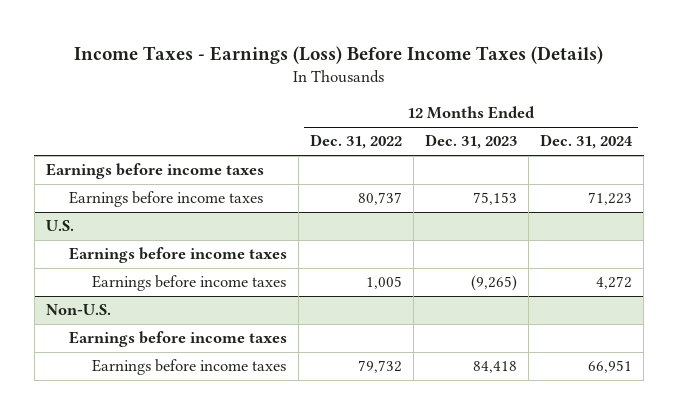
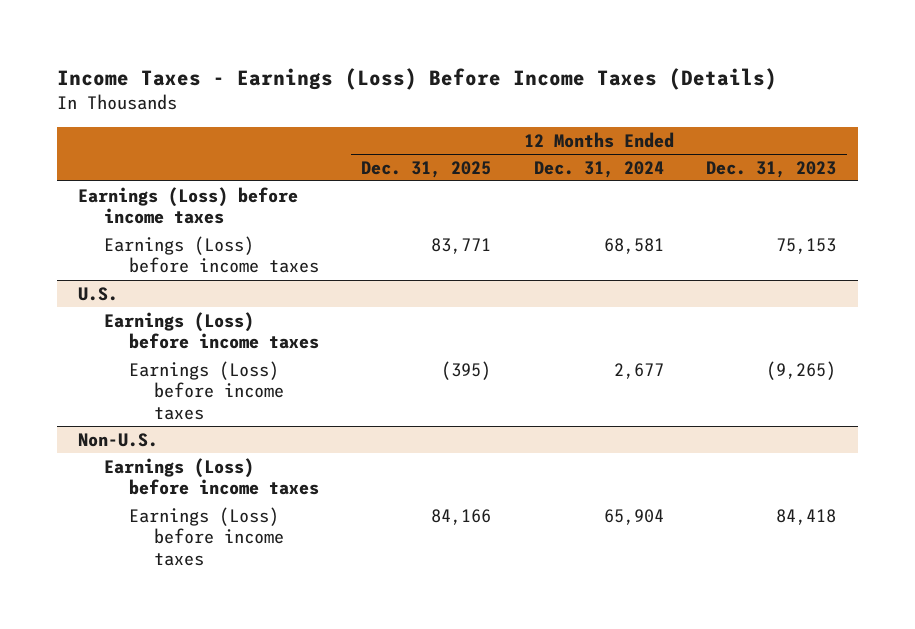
- | 12 Months Ended Dec. 31, 2022 | 12 Months Ended Dec. 31, 2023 | 12 Months Ended Dec. 31, 2024
+ | 12 Months Ended Dec. 31, 2025 | 12 Months Ended Dec. 31, 2024 | 12 Months Ended Dec. 31, 2023
- Earnings before income taxes
- Earnings before income taxes | 80,737 | 75,153 | 71,223
+ Earnings (Loss) before income taxes
+ Earnings (Loss) before income taxes | 83,771 | 68,581 | 75,153
@ U.S.
- Earnings before income taxes
- Earnings before income taxes | 1,005 | (9,265) | 4,272
+ Earnings (Loss) before income taxes
+ Earnings (Loss) before income taxes | (395) | 2,677 | (9,265)
@ Non-U.S.
- Earnings before income taxes
- Earnings before income taxes | 79,732 | 84,418 | 66,951
+ Earnings (Loss) before income taxes
+ Earnings (Loss) before income taxes | 84,166 | 65,904 | 84,418

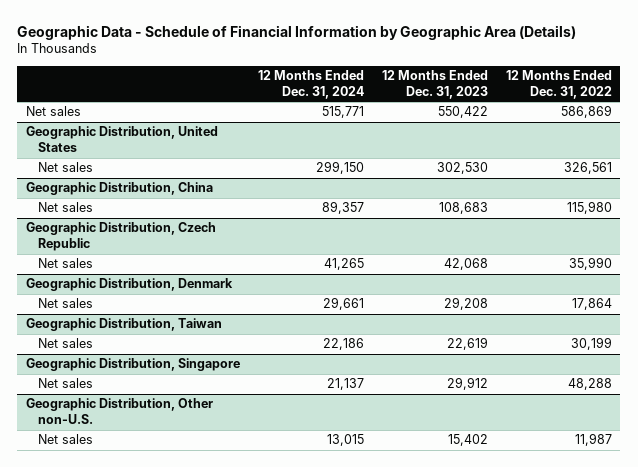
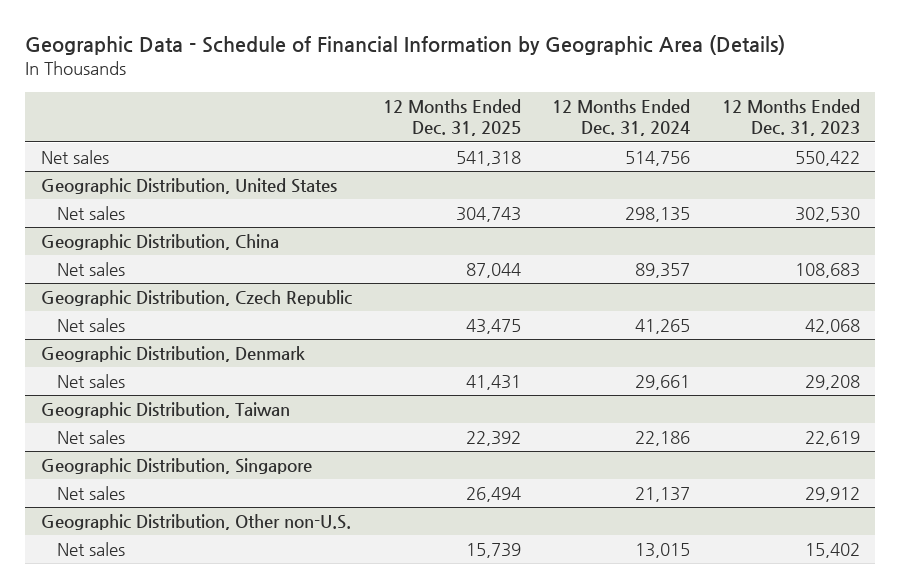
- | 12 Months Ended Dec. 31, 2024 | 12 Months Ended Dec. 31, 2023 | 12 Months Ended Dec. 31, 2022
+ | 12 Months Ended Dec. 31, 2025 | 12 Months Ended Dec. 31, 2024 | 12 Months Ended Dec. 31, 2023
- Net sales | 515,771 | 550,422 | 586,869
+ Net sales | 541,318 | 514,756 | 550,422
@ Geographic Distribution, United States
- Net sales | 299,150 | 302,530 | 326,561
+ Net sales | 304,743 | 298,135 | 302,530

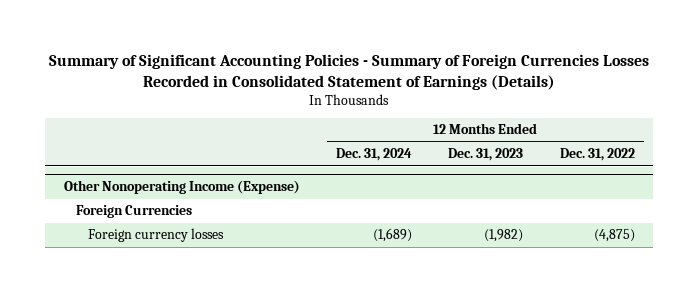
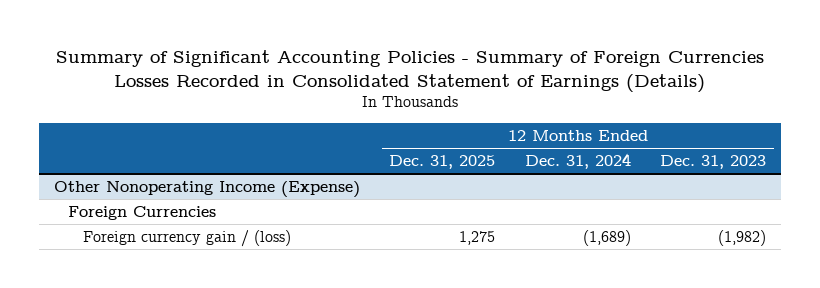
- | 12 Months Ended Dec. 31, 2024 | 12 Months Ended Dec. 31, 2023 | 12 Months Ended Dec. 31, 2022
+ | 12 Months Ended Dec. 31, 2025 | 12 Months Ended Dec. 31, 2024 | 12 Months Ended Dec. 31, 2023
@ Other Nonoperating Income (Expense)
- Foreign currency losses | (1,689) | (1,982) | (4,875)
+ Foreign currency gain / (loss) | 1,275 | (1,689) | (1,982)

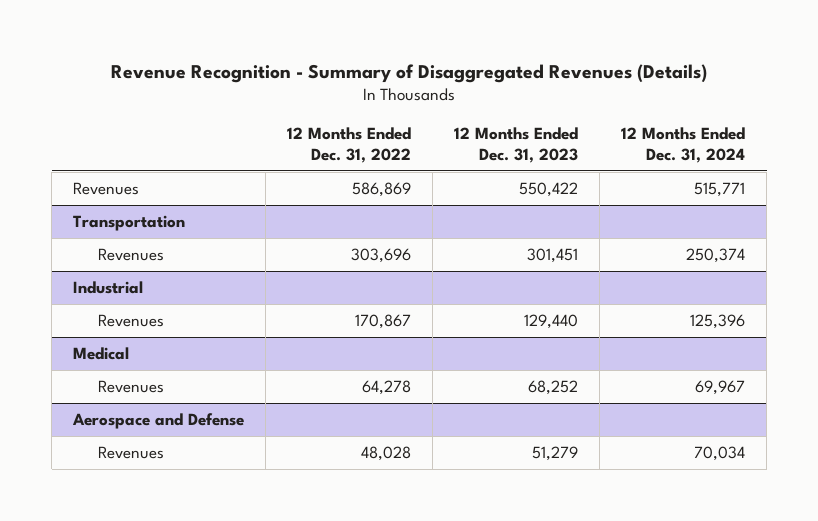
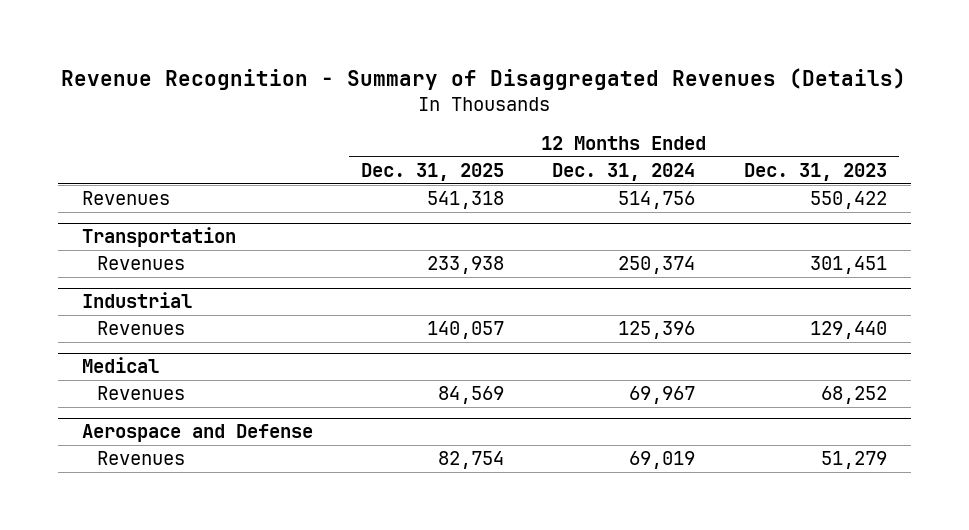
- | 12 Months Ended Dec. 31, 2022 | 12 Months Ended Dec. 31, 2023 | 12 Months Ended Dec. 31, 2024
+ | 12 Months Ended Dec. 31, 2025 | 12 Months Ended Dec. 31, 2024 | 12 Months Ended Dec. 31, 2023
- Revenues | 586,869 | 550,422 | 515,771
+ Revenues | 541,318 | 514,756 | 550,422
@ Aerospace and Defense
- Revenues | 48,028 | 51,279 | 70,034
+ Revenues | 82,754 | 69,019 | 51,279

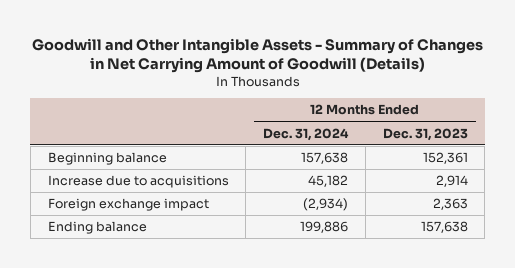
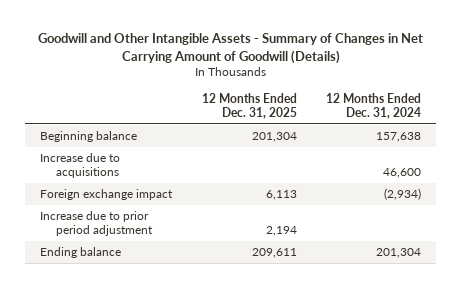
- | 12 Months Ended Dec. 31, 2024 | 12 Months Ended Dec. 31, 2023
+ | 12 Months Ended Dec. 31, 2025 | 12 Months Ended Dec. 31, 2024
- Increase due to acquisitions | 45,182 | 2,914
+ Increase due to acquisitions | | 46,600
- Ending balance | 199,886 | 157,638
+ Increase due to prior period adjustment | 2,194 |
+ Ending balance | 209,611 | 201,304

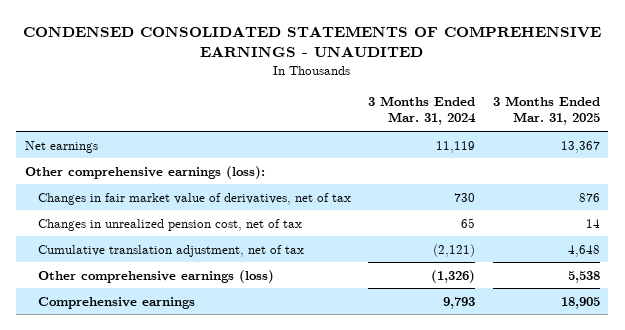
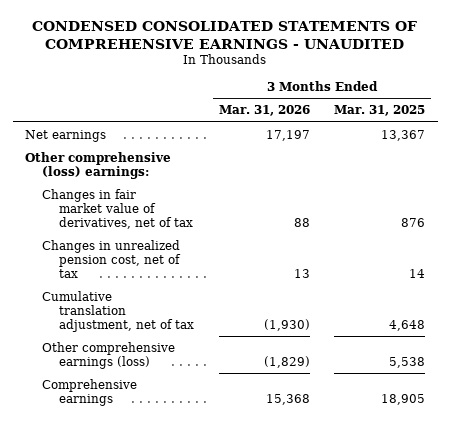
- | 3 Months Ended Mar. 31, 2024 | 3 Months Ended Mar. 31, 2025
+ | 3 Months Ended Mar. 31, 2026 | 3 Months Ended Mar. 31, 2025
- Other comprehensive earnings (loss):
+ Other comprehensive (loss) earnings:

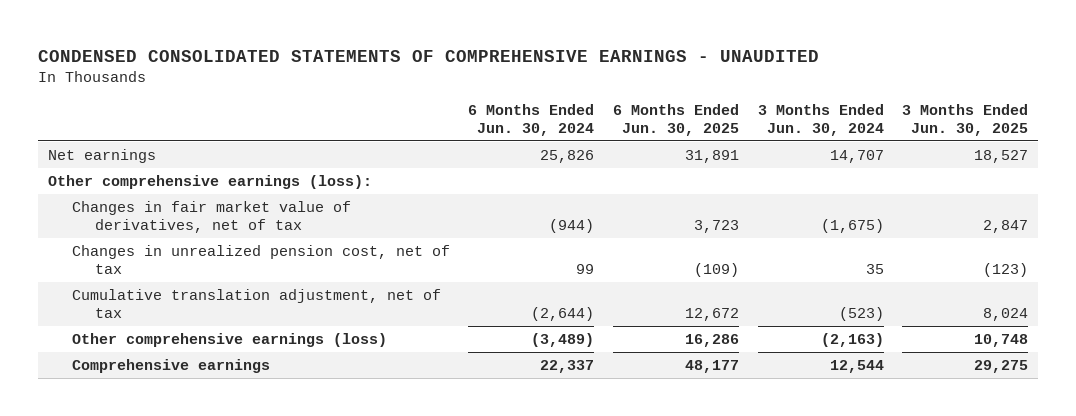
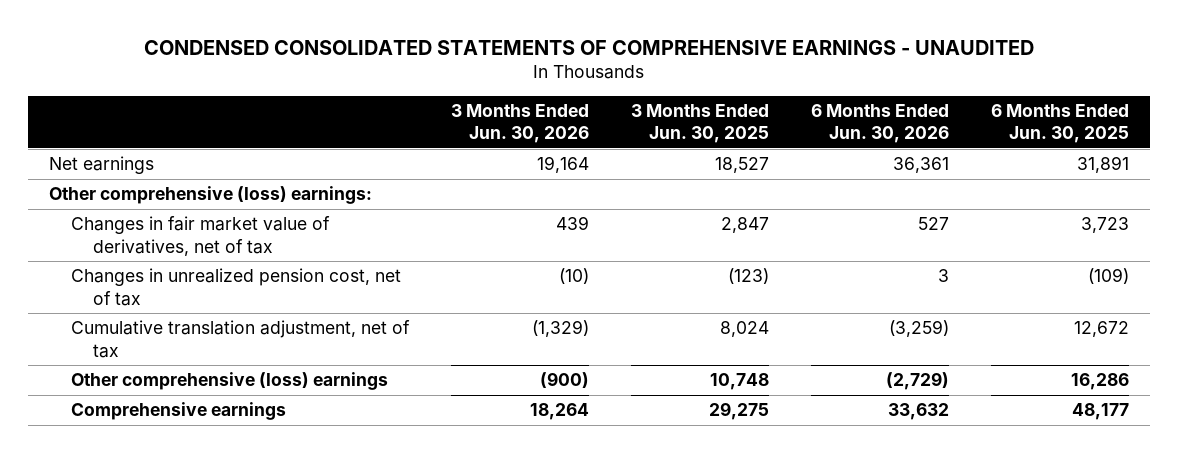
- | 6 Months Ended Jun. 30, 2024 | 6 Months Ended Jun. 30, 2025 | 3 Months Ended Jun. 30, 2024 | 3 Months Ended Jun. 30, 2025
+ | 3 Months Ended Jun. 30, 2026 | 3 Months Ended Jun. 30, 2025 | 6 Months Ended Jun. 30, 2026 | 6 Months Ended Jun. 30, 2025
- Other comprehensive earnings (loss):
+ Other comprehensive (loss) earnings:
- Other comprehensive earnings (loss) | (3,489) | 16,286 | (2,163) | 10,748
+ Other comprehensive (loss) earnings | (900) | 10,748 | (2,729) | 16,286

